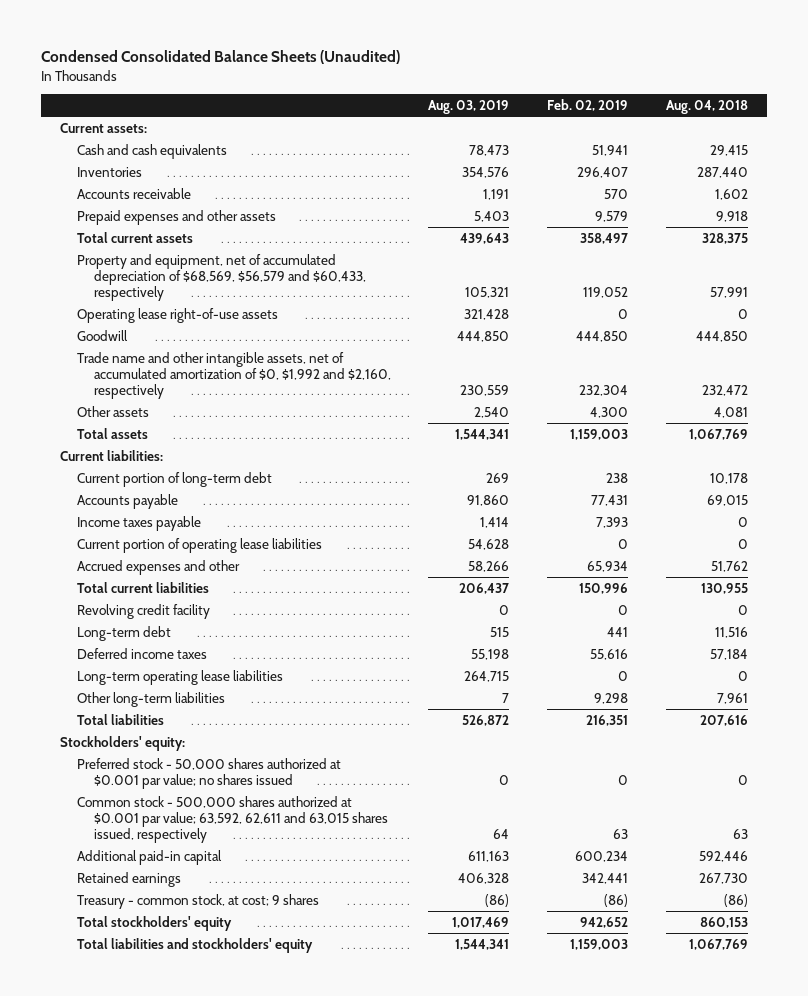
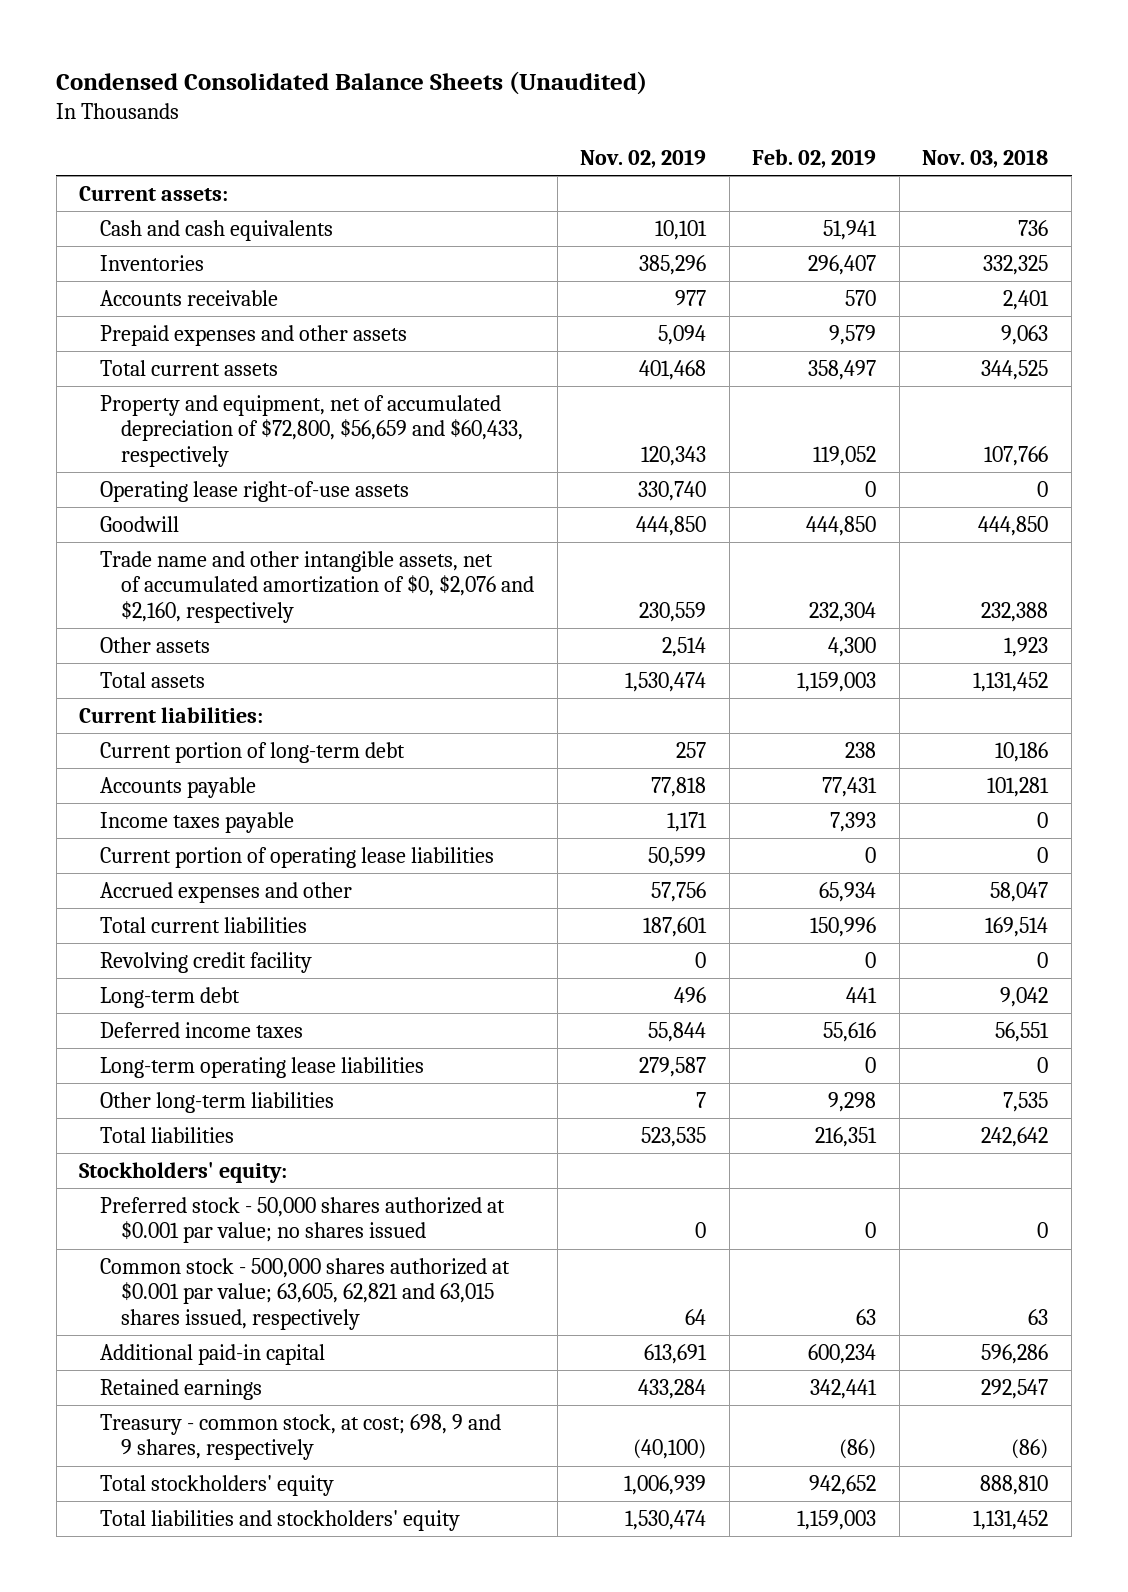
- | Aug. 03, 2019 | Feb. 02, 2019 | Aug. 04, 2018
+ | Nov. 02, 2019 | Feb. 02, 2019 | Nov. 03, 2018
- Property and equipment, net of accumulated depreciation of $68,569, $56,579 and $60,433, respectively | 105,321 | 119,052 | 57,991
+ Property and equipment, net of accumulated depreciation of $72,800, $56,659 and $60,433, respectively | 120,343 | 119,052 | 107,766
- Trade name and other intangible assets, net of accumulated amortization of $0, $1,992 and $2,160, respectively | 230,559 | 232,304 | 232,472
+ Trade name and other intangible assets, net of accumulated amortization of $0, $2,076 and $2,160, respectively | 230,559 | 232,304 | 232,388
- Common stock - 500,000 shares authorized at $0.001 par value; 63,592, 62,611 and 63,015 shares issued, respectively | 64 | 63 | 63
+ Common stock - 500,000 shares authorized at $0.001 par value; 63,605, 62,821 and 63,015 shares issued, respectively | 64 | 63 | 63
- Treasury - common stock, at cost; 9 shares | (86) | (86) | (86)
+ Treasury - common stock, at cost; 698, 9 and 9 shares, respectively | (40,100) | (86) | (86)

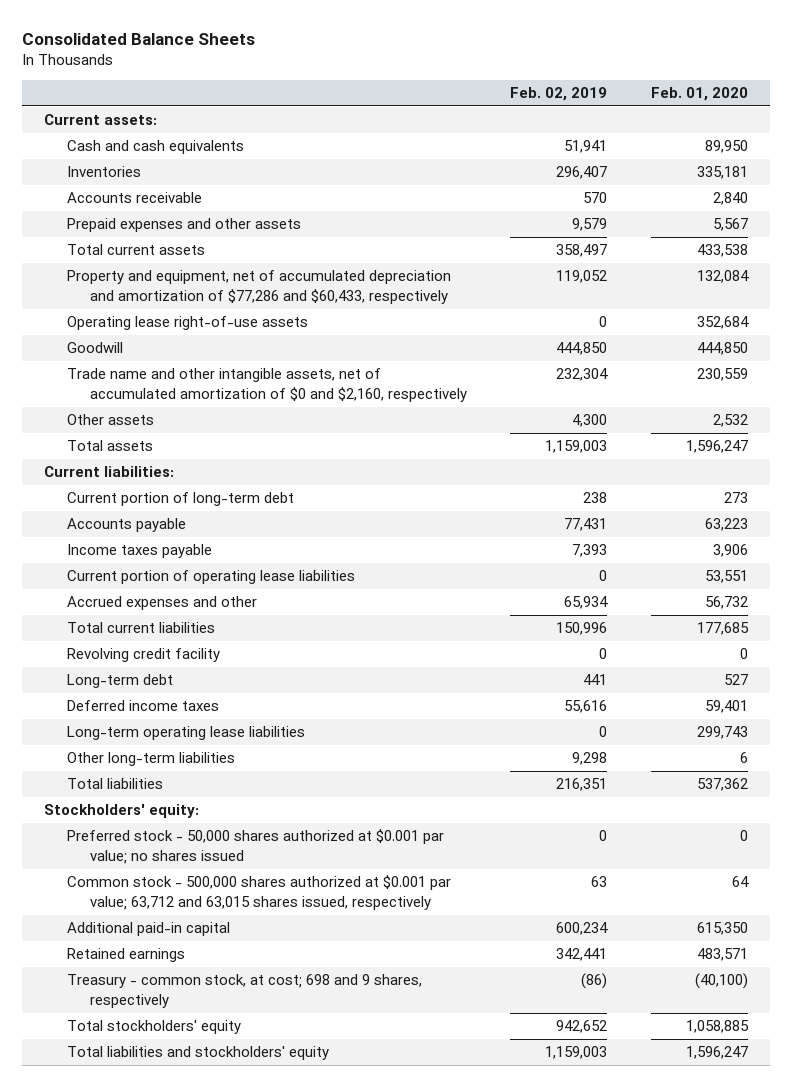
- Condensed Consolidated Balance Sheets (Unaudited)
+ Consolidated Balance Sheets
- | Nov. 02, 2019 | Feb. 02, 2019 | Nov. 03, 2018
+ | Feb. 02, 2019 | Feb. 01, 2020
- Property and equipment, net of accumulated depreciation of $72,800, $56,659 and $60,433, respectively | 120,343 | 119,052 | 107,766
+ Property and equipment, net of accumulated depreciation and amortization of $77,286 and $60,433, respectively | 119,052 | 132,084
- Trade name and other intangible assets, net of accumulated amortization of $0, $2,076 and $2,160, respectively | 230,559 | 232,304 | 232,388
+ Trade name and other intangible assets, net of accumulated amortization of $0 and $2,160, respectively | 232,304 | 230,559
- Common stock - 500,000 shares authorized at $0.001 par value; 63,605, 62,821 and 63,015 shares issued, respectively | 64 | 63 | 63
+ Common stock - 500,000 shares authorized at $0.001 par value; 63,712 and 63,015 shares issued, respectively | 63 | 64
- Treasury - common stock, at cost; 698, 9 and 9 shares, respectively | (40,100) | (86) | (86)
+ Treasury - common stock, at cost; 698 and 9 shares, respectively | (86) | (40,100)

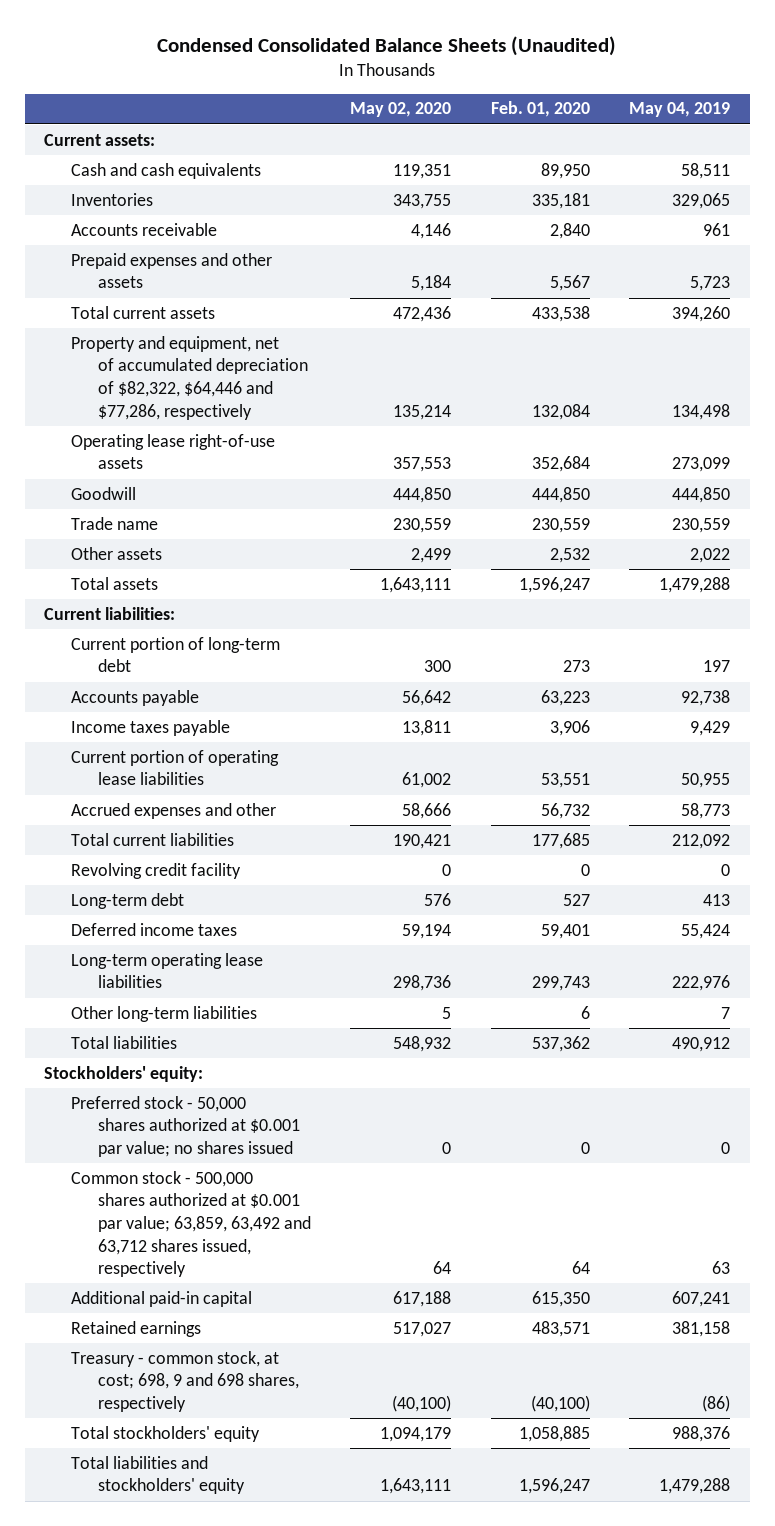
- Consolidated Balance Sheets
+ Condensed Consolidated Balance Sheets (Unaudited)
- | Feb. 02, 2019 | Feb. 01, 2020
+ | May 02, 2020 | Feb. 01, 2020 | May 04, 2019
- Property and equipment, net of accumulated depreciation and amortization of $77,286 and $60,433, respectively | 119,052 | 132,084
+ Property and equipment, net of accumulated depreciation of $82,322, $64,446 and $77,286, respectively | 135,214 | 132,084 | 134,498
- Trade name and other intangible assets, net of accumulated amortization of $0 and $2,160, respectively | 232,304 | 230,559
+ Trade name | 230,559 | 230,559 | 230,559
- Common stock - 500,000 shares authorized at $0.001 par value; 63,712 and 63,015 shares issued, respectively | 63 | 64
+ Common stock - 500,000 shares authorized at $0.001 par value; 63,859, 63,492 and 63,712 shares issued, respectively | 64 | 64 | 63
- Treasury - common stock, at cost; 698 and 9 shares, respectively | (86) | (40,100)
+ Treasury - common stock, at cost; 698, 9 and 698 shares, respectively | (40,100) | (40,100) | (86)

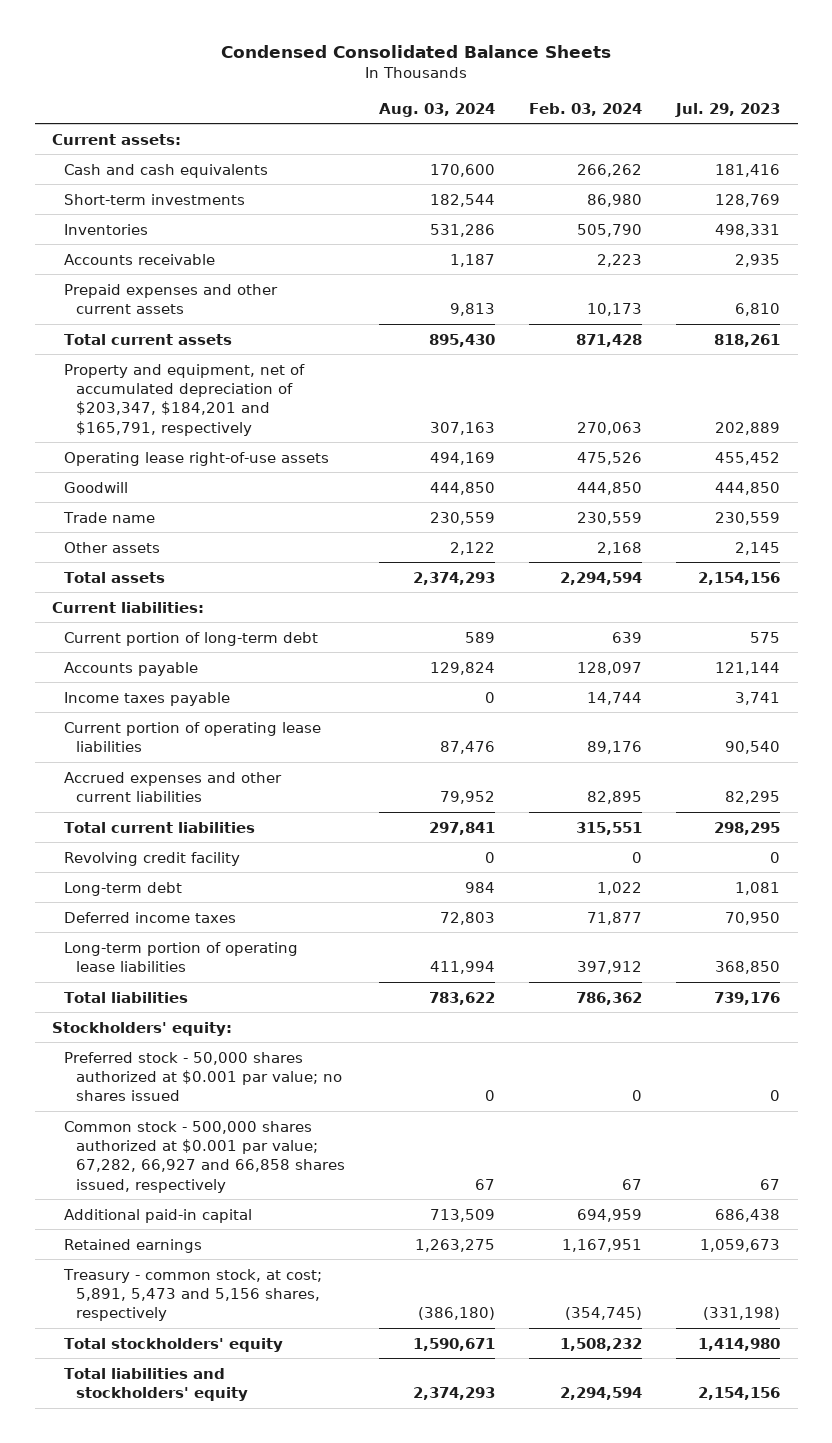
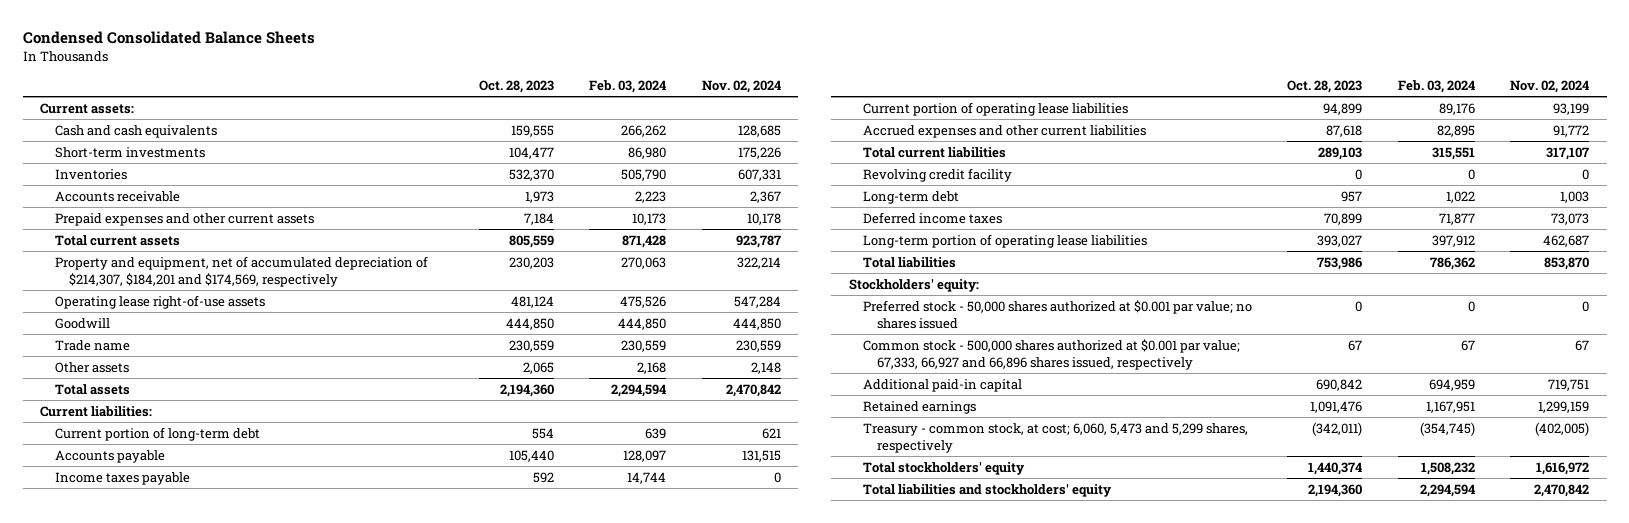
- | Aug. 03, 2024 | Feb. 03, 2024 | Jul. 29, 2023
+ | Oct. 28, 2023 | Feb. 03, 2024 | Nov. 02, 2024
- Property and equipment, net of accumulated depreciation of $203,347, $184,201 and $165,791, respectively | 307,163 | 270,063 | 202,889
+ Property and equipment, net of accumulated depreciation of $214,307, $184,201 and $174,569, respectively | 230,203 | 270,063 | 322,214
- Common stock - 500,000 shares authorized at $0.001 par value; 67,282, 66,927 and 66,858 shares issued, respectively | 67 | 67 | 67
+ Common stock - 500,000 shares authorized at $0.001 par value; 67,333, 66,927 and 66,896 shares issued, respectively | 67 | 67 | 67
- Treasury - common stock, at cost; 5,891, 5,473 and 5,156 shares, respectively | (386,180) | (354,745) | (331,198)
+ Treasury - common stock, at cost; 6,060, 5,473 and 5,299 shares, respectively | (342,011) | (354,745) | (402,005)

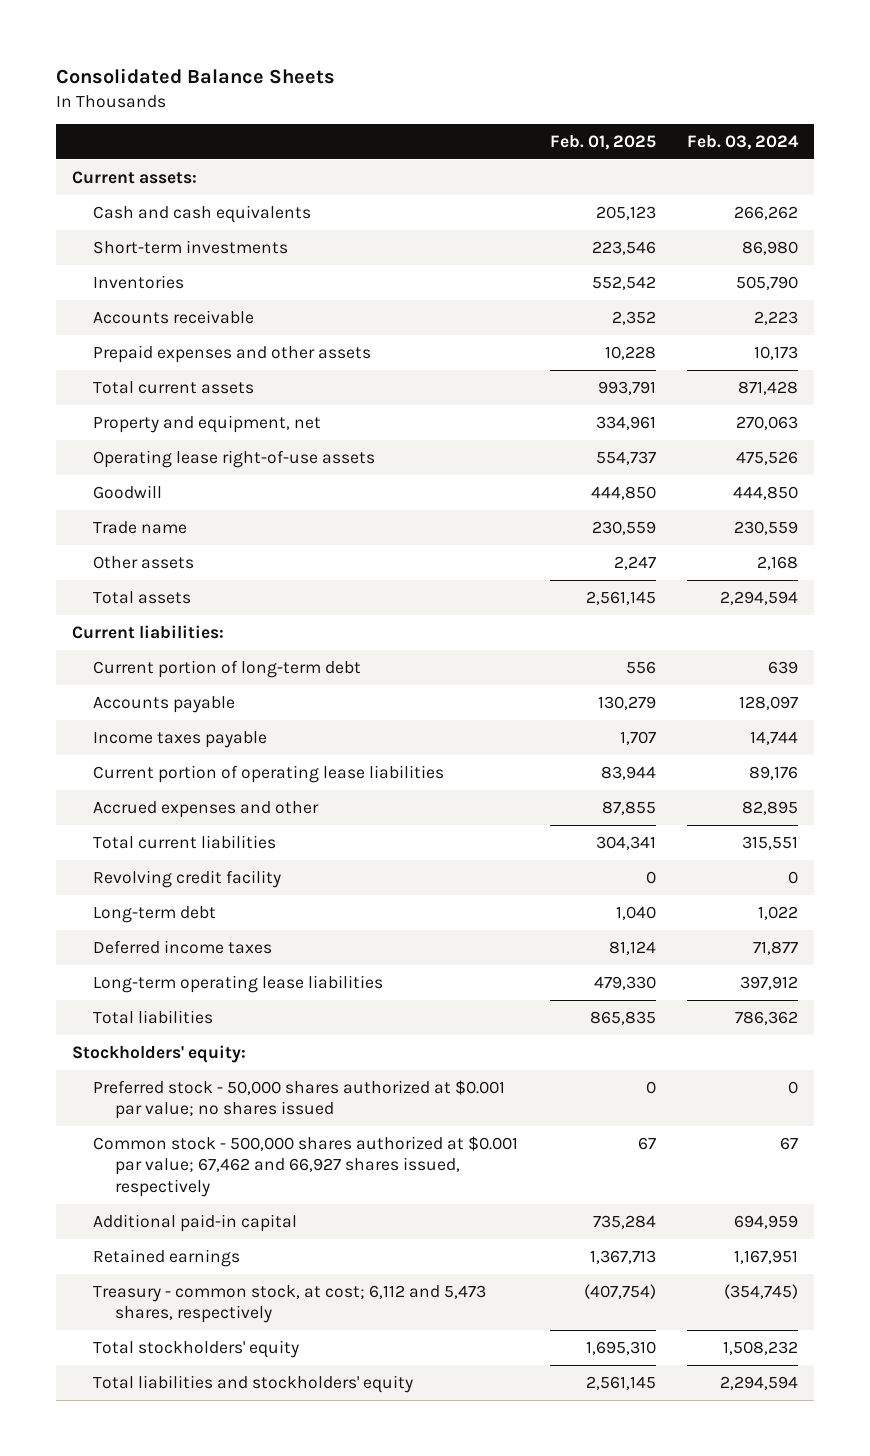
- Condensed Consolidated Balance Sheets
+ Consolidated Balance Sheets
- | Oct. 28, 2023 | Feb. 03, 2024 | Nov. 02, 2024
+ | Feb. 01, 2025 | Feb. 03, 2024
- Prepaid expenses and other current assets | 7,184 | 10,173 | 10,178
+ Prepaid expenses and other assets | 10,228 | 10,173
- Property and equipment, net of accumulated depreciation of $214,307, $184,201 and $174,569, respectively | 230,203 | 270,063 | 322,214
+ Property and equipment, net | 334,961 | 270,063
- Accrued expenses and other current liabilities | 87,618 | 82,895 | 91,772
+ Accrued expenses and other | 87,855 | 82,895
- Long-term portion of operating lease liabilities | 393,027 | 397,912 | 462,687
+ Long-term operating lease liabilities | 479,330 | 397,912
- Common stock - 500,000 shares authorized at $0.001 par value; 67,333, 66,927 and 66,896 shares issued, respectively | 67 | 67 | 67
+ Common stock - 500,000 shares authorized at $0.001 par value; 67,462 and 66,927 shares issued, respectively | 67 | 67
- Treasury - common stock, at cost; 6,060, 5,473 and 5,299 shares, respectively | (342,011) | (354,745) | (402,005)
+ Treasury - common stock, at cost; 6,112 and 5,473 shares, respectively | (407,754) | (354,745)

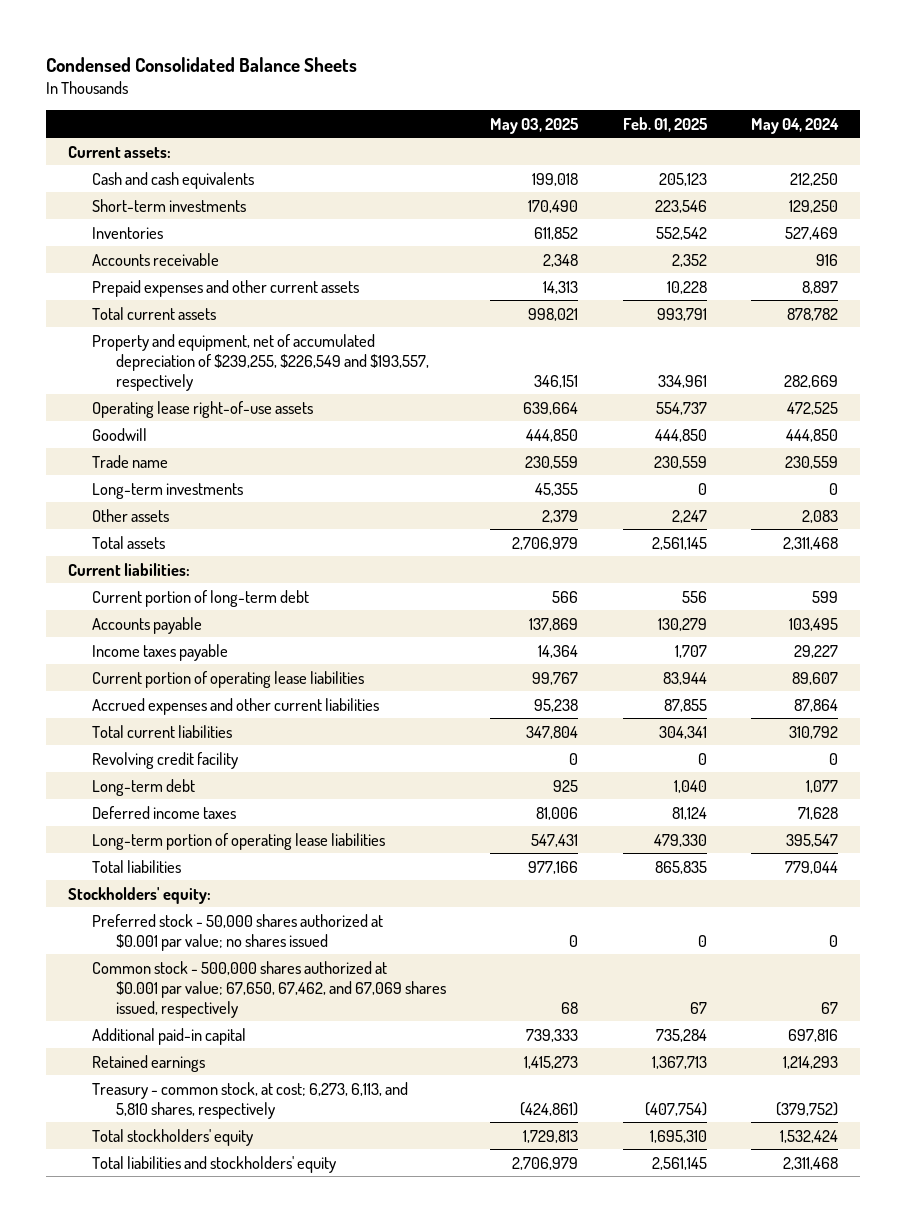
- Consolidated Balance Sheets
+ Condensed Consolidated Balance Sheets
- | Feb. 01, 2025 | Feb. 03, 2024
+ | May 03, 2025 | Feb. 01, 2025 | May 04, 2024
- Prepaid expenses and other assets | 10,228 | 10,173
+ Prepaid expenses and other current assets | 14,313 | 10,228 | 8,897
- Property and equipment, net | 334,961 | 270,063
+ Property and equipment, net of accumulated depreciation of $239,255, $226,549 and $193,557, respectively | 346,151 | 334,961 | 282,669
+ Long-term investments | 45,355 | 0 | 0
- Accrued expenses and other | 87,855 | 82,895
+ Accrued expenses and other current liabilities | 95,238 | 87,855 | 87,864
- Long-term operating lease liabilities | 479,330 | 397,912
+ Long-term portion of operating lease liabilities | 547,431 | 479,330 | 395,547
- Common stock - 500,000 shares authorized at $0.001 par value; 67,462 and 66,927 shares issued, respectively | 67 | 67
+ Common stock - 500,000 shares authorized at $0.001 par value; 67,650, 67,462, and 67,069 shares issued, respectively | 68 | 67 | 67
- Treasury - common stock, at cost; 6,112 and 5,473 shares, respectively | (407,754) | (354,745)
+ Treasury - common stock, at cost; 6,273, 6,113, and 5,810 shares, respectively | (424,861) | (407,754) | (379,752)

